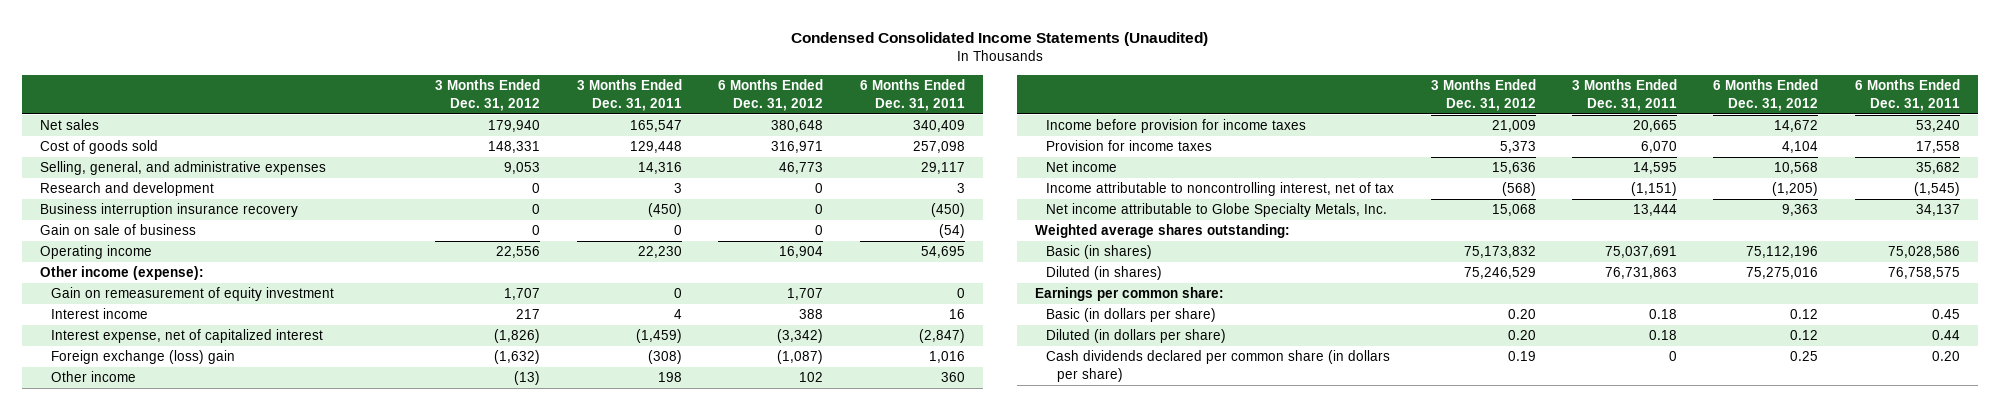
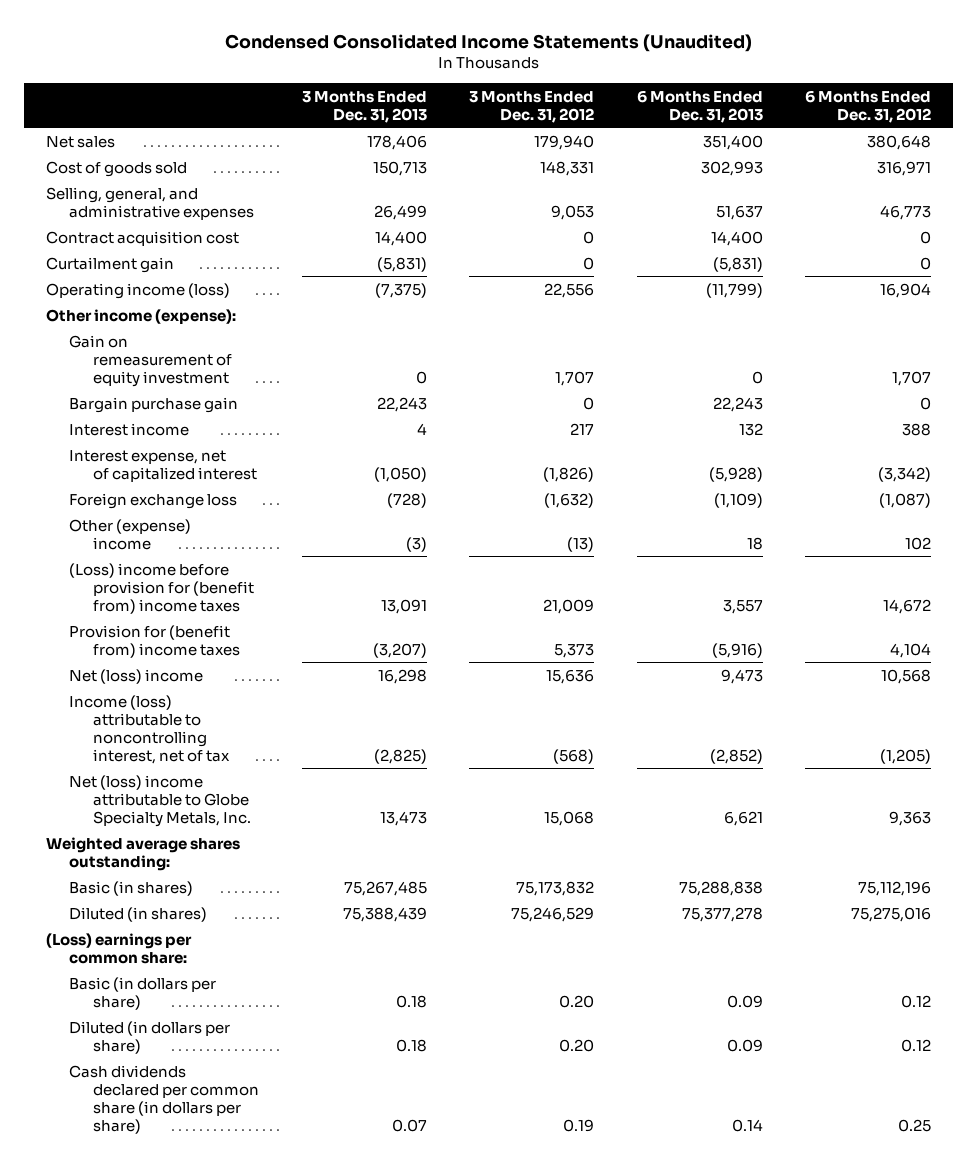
- | 3 Months Ended Dec. 31, 2012 | 3 Months Ended Dec. 31, 2011 | 6 Months Ended Dec. 31, 2012 | 6 Months Ended Dec. 31, 2011
+ | 3 Months Ended Dec. 31, 2013 | 3 Months Ended Dec. 31, 2012 | 6 Months Ended Dec. 31, 2013 | 6 Months Ended Dec. 31, 2012
- Research and development | 0 | 3 | 0 | 3
- Business interruption insurance recovery | 0 | (450) | 0 | (450)
- Gain on sale of business | 0 | 0 | 0 | (54)
- Operating income | 22,556 | 22,230 | 16,904 | 54,695
+ Contract acquisition cost | 14,400 | 0 | 14,400 | 0
+ Curtailment gain | (5,831) | 0 | (5,831) | 0
+ Operating income (loss) | (7,375) | 22,556 | (11,799) | 16,904
+ Bargain purchase gain | 22,243 | 0 | 22,243 | 0
- Foreign exchange (loss) gain | (1,632) | (308) | (1,087) | 1,016
- Other income | (13) | 198 | 102 | 360
- Income before provision for income taxes | 21,009 | 20,665 | 14,672 | 53,240
- Provision for income taxes | 5,373 | 6,070 | 4,104 | 17,558
- Net income | 15,636 | 14,595 | 10,568 | 35,682
- Income attributable to noncontrolling interest, net of tax | (568) | (1,151) | (1,205) | (1,545)
- Net income attributable to Globe Specialty Metals, Inc. | 15,068 | 13,444 | 9,363 | 34,137
+ Foreign exchange loss | (728) | (1,632) | (1,109) | (1,087)
+ Other (expense) income | (3) | (13) | 18 | 102
+ (Loss) income before provision for (benefit from) income taxes | 13,091 | 21,009 | 3,557 | 14,672
+ Provision for (benefit from) income taxes | (3,207) | 5,373 | (5,916) | 4,104
+ Net (loss) income | 16,298 | 15,636 | 9,473 | 10,568
+ Income (loss) attributable to noncontrolling interest, net of tax | (2,825) | (568) | (2,852) | (1,205)
+ Net (loss) income attributable to Globe Specialty Metals, Inc. | 13,473 | 15,068 | 6,621 | 9,363
- Earnings per common share:
+ (Loss) earnings per common share:

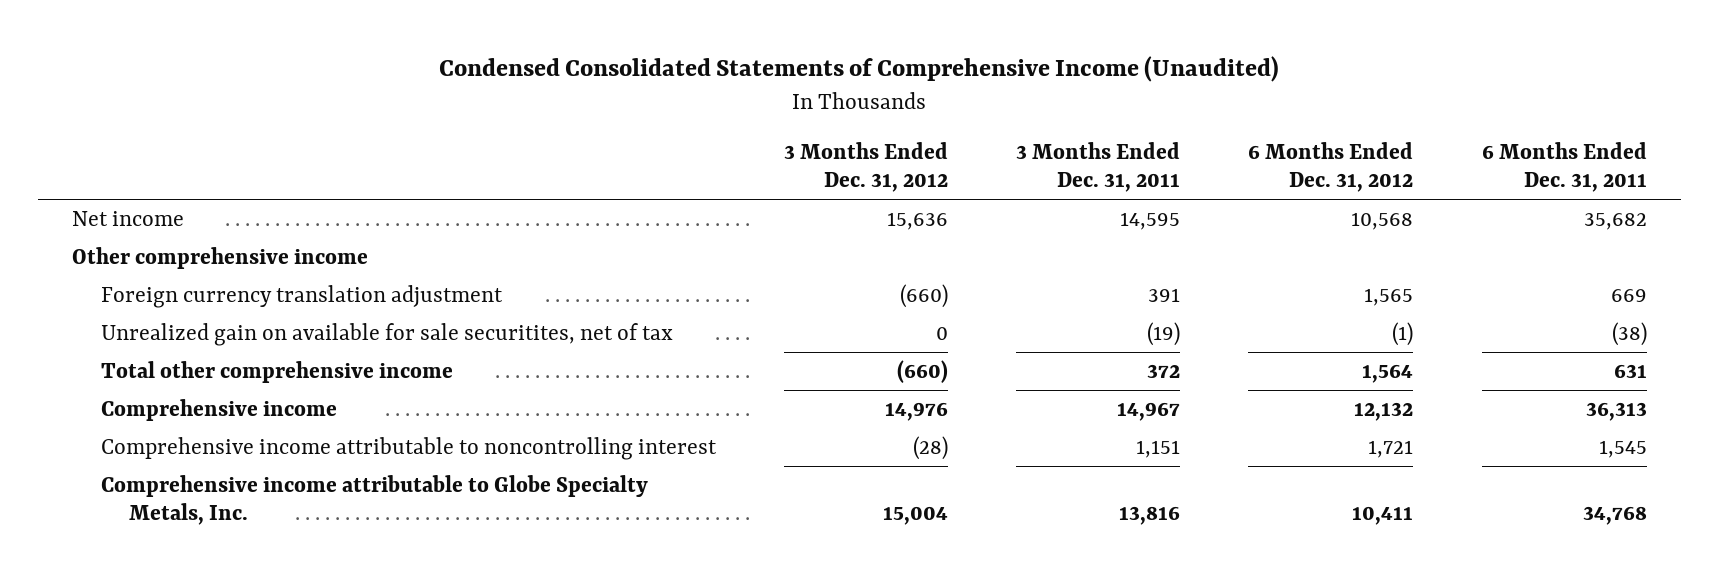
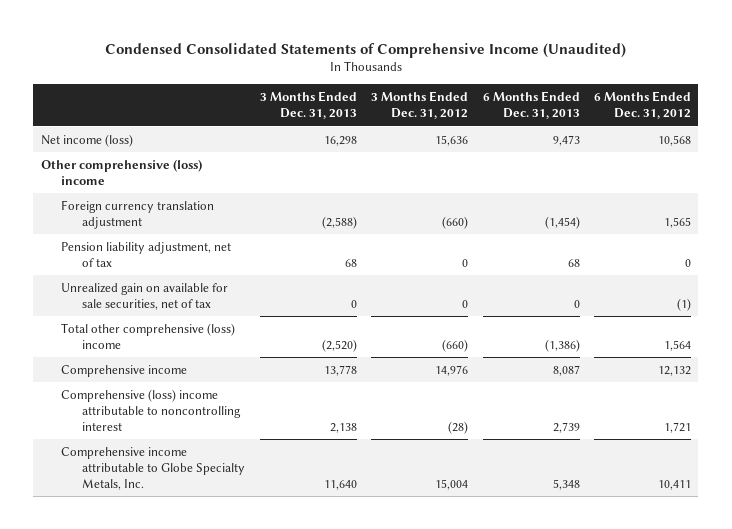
- | 3 Months Ended Dec. 31, 2012 | 3 Months Ended Dec. 31, 2011 | 6 Months Ended Dec. 31, 2012 | 6 Months Ended Dec. 31, 2011
+ | 3 Months Ended Dec. 31, 2013 | 3 Months Ended Dec. 31, 2012 | 6 Months Ended Dec. 31, 2013 | 6 Months Ended Dec. 31, 2012
- Net income | 15,636 | 14,595 | 10,568 | 35,682
- Other comprehensive income
+ Net income (loss) | 16,298 | 15,636 | 9,473 | 10,568
+ Other comprehensive (loss) income
- Unrealized gain on available for sale securitites, net of tax | 0 | (19) | (1) | (38)
- Total other comprehensive income | (660) | 372 | 1,564 | 631
+ Pension liability adjustment, net of tax | 68 | 0 | 68 | 0
+ Unrealized gain on available for sale securities, net of tax | 0 | 0 | 0 | (1)
+ Total other comprehensive (loss) income | (2,520) | (660) | (1,386) | 1,564
- Comprehensive income attributable to noncontrolling interest | (28) | 1,151 | 1,721 | 1,545
+ Comprehensive (loss) income attributable to noncontrolling interest | 2,138 | (28) | 2,739 | 1,721

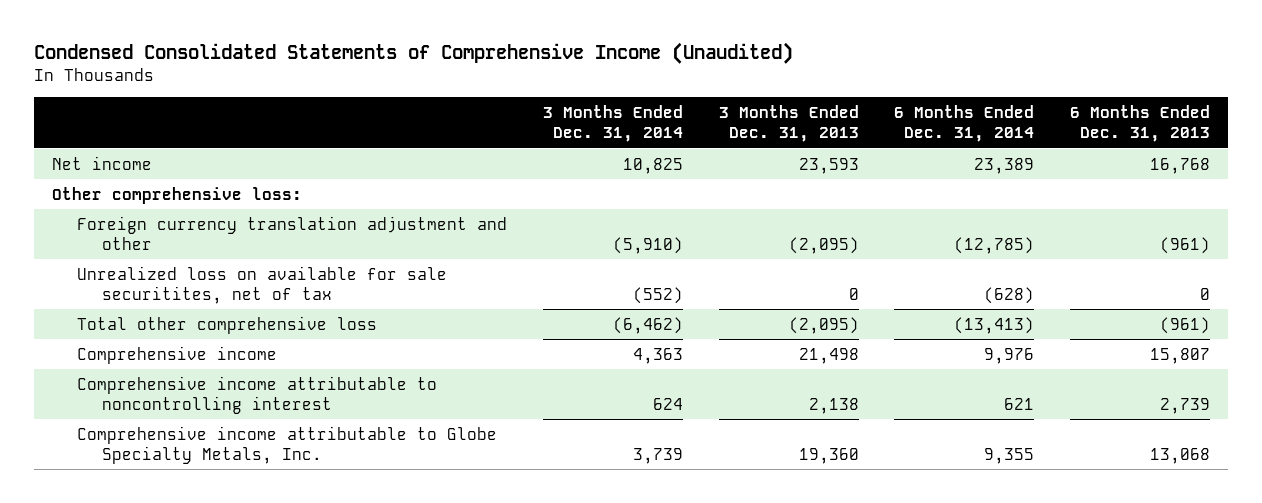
- | 3 Months Ended Dec. 31, 2013 | 3 Months Ended Dec. 31, 2012 | 6 Months Ended Dec. 31, 2013 | 6 Months Ended Dec. 31, 2012
+ | 3 Months Ended Dec. 31, 2014 | 3 Months Ended Dec. 31, 2013 | 6 Months Ended Dec. 31, 2014 | 6 Months Ended Dec. 31, 2013
- Net income (loss) | 16,298 | 15,636 | 9,473 | 10,568
- Other comprehensive (loss) income
- Foreign currency translation adjustment | (2,588) | (660) | (1,454) | 1,565
- Pension liability adjustment, net of tax | 68 | 0 | 68 | 0
- Unrealized gain on available for sale securities, net of tax | 0 | 0 | 0 | (1)
- Total other comprehensive (loss) income | (2,520) | (660) | (1,386) | 1,564
- Comprehensive income | 13,778 | 14,976 | 8,087 | 12,132
- Comprehensive (loss) income attributable to noncontrolling interest | 2,138 | (28) | 2,739 | 1,721
- Comprehensive income attributable to Globe Specialty Metals, Inc. | 11,640 | 15,004 | 5,348 | 10,411
+ Net income | 10,825 | 23,593 | 23,389 | 16,768
+ Other comprehensive loss:
+ Foreign currency translation adjustment and other | (5,910) | (2,095) | (12,785) | (961)
+ Unrealized loss on available for sale securitites, net of tax | (552) | 0 | (628) | 0
+ Total other comprehensive loss | (6,462) | (2,095) | (13,413) | (961)
+ Comprehensive income | 4,363 | 21,498 | 9,976 | 15,807
+ Comprehensive income attributable to noncontrolling interest | 624 | 2,138 | 621 | 2,739
+ Comprehensive income attributable to Globe Specialty Metals, Inc. | 3,739 | 19,360 | 9,355 | 13,068

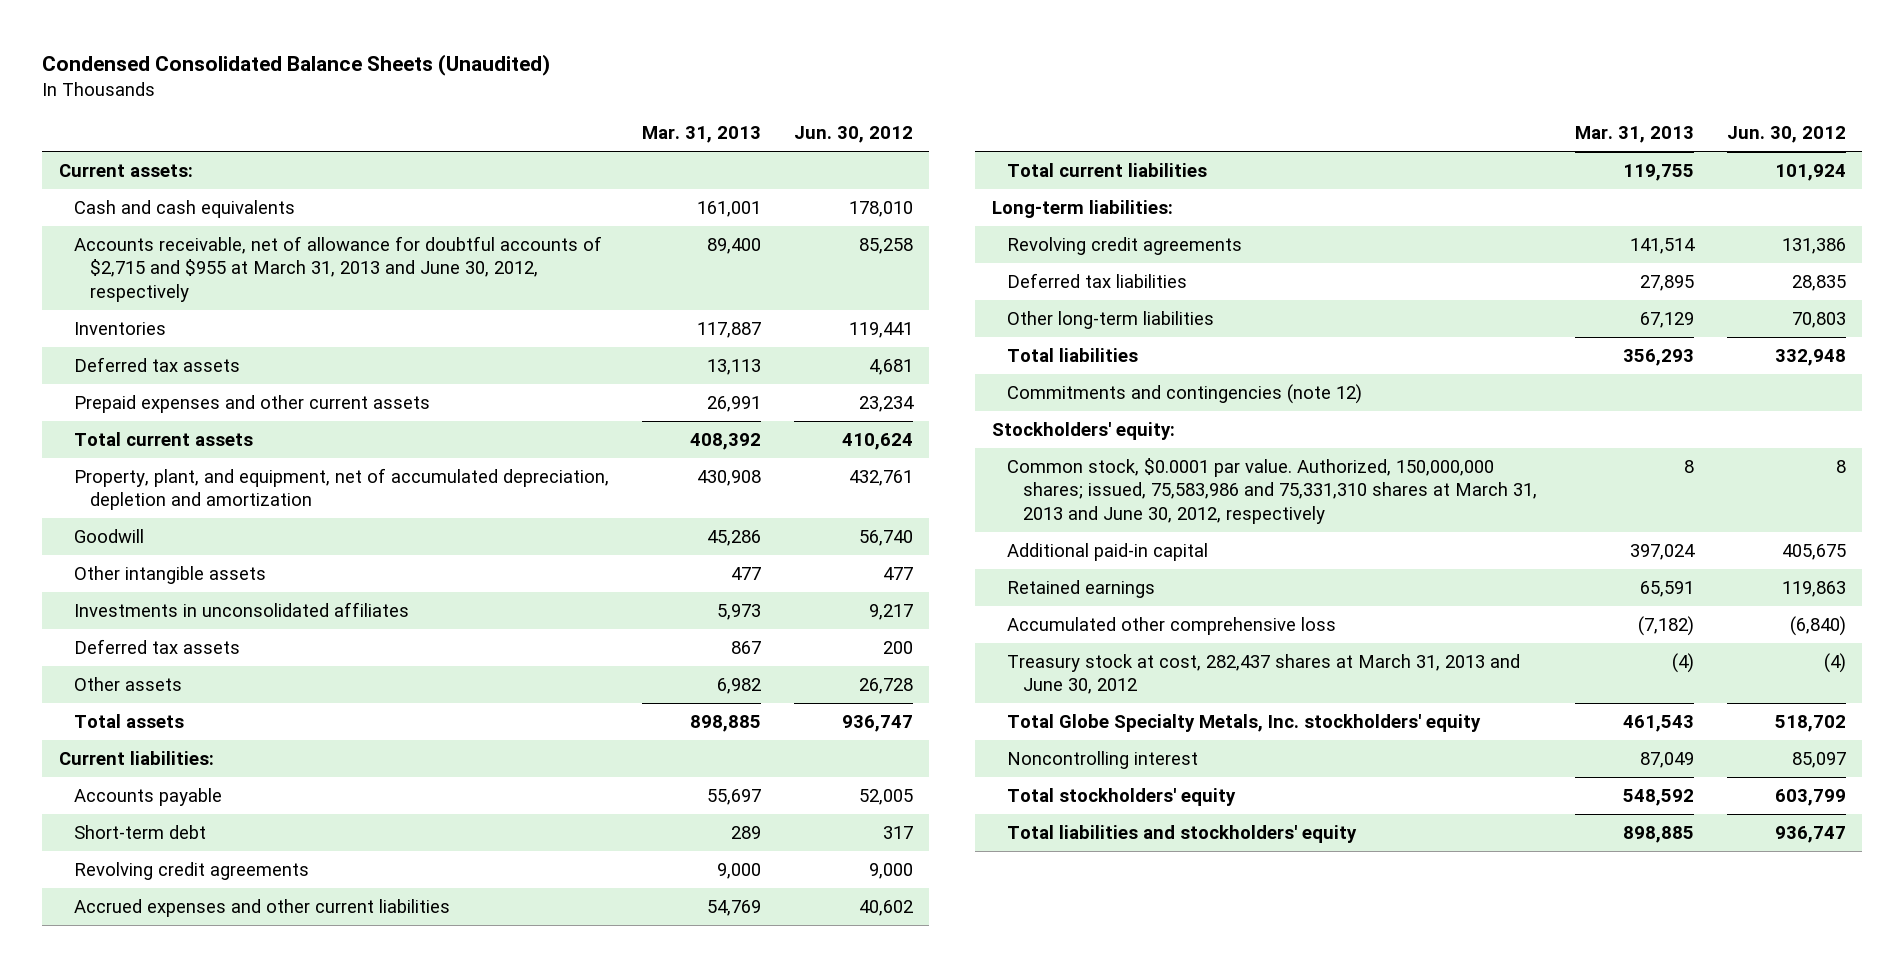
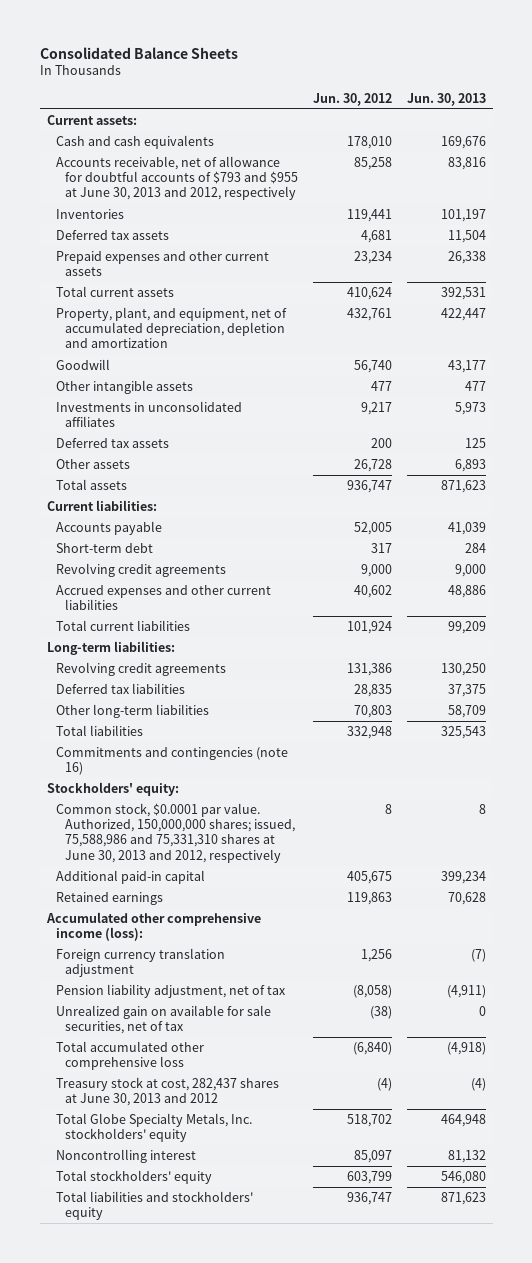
- Condensed Consolidated Balance Sheets (Unaudited)
+ Consolidated Balance Sheets
- | Mar. 31, 2013 | Jun. 30, 2012
+ | Jun. 30, 2012 | Jun. 30, 2013
- Accounts receivable, net of allowance for doubtful accounts of $2,715 and $955 at March 31, 2013 and June 30, 2012, respectively | 89,400 | 85,258
+ Accounts receivable, net of allowance for doubtful accounts of $793 and $955 at June 30, 2013 and 2012, respectively | 85,258 | 83,816
- Commitments and contingencies (note 12)
+ Commitments and contingencies (note 16)
- Common stock, $0.0001 par value. Authorized, 150,000,000 shares; issued, 75,583,986 and 75,331,310 shares at March 31, 2013 and June 30, 2012, respectively | 8 | 8
+ Common stock, $0.0001 par value. Authorized, 150,000,000 shares; issued, 75,588,986 and 75,331,310 shares at June 30, 2013 and 2012, respectively | 8 | 8
- Accumulated other comprehensive loss | (7,182) | (6,840)
- Treasury stock at cost, 282,437 shares at March 31, 2013 and June 30, 2012 | (4) | (4)
+ Accumulated other comprehensive income (loss):
+ Foreign currency translation adjustment | 1,256 | (7)
+ Pension liability adjustment, net of tax | (8,058) | (4,911)
+ Unrealized gain on available for sale securities, net of tax | (38) | 0
+ Total accumulated other comprehensive loss | (6,840) | (4,918)
+ Treasury stock at cost, 282,437 shares at June 30, 2013 and 2012 | (4) | (4)

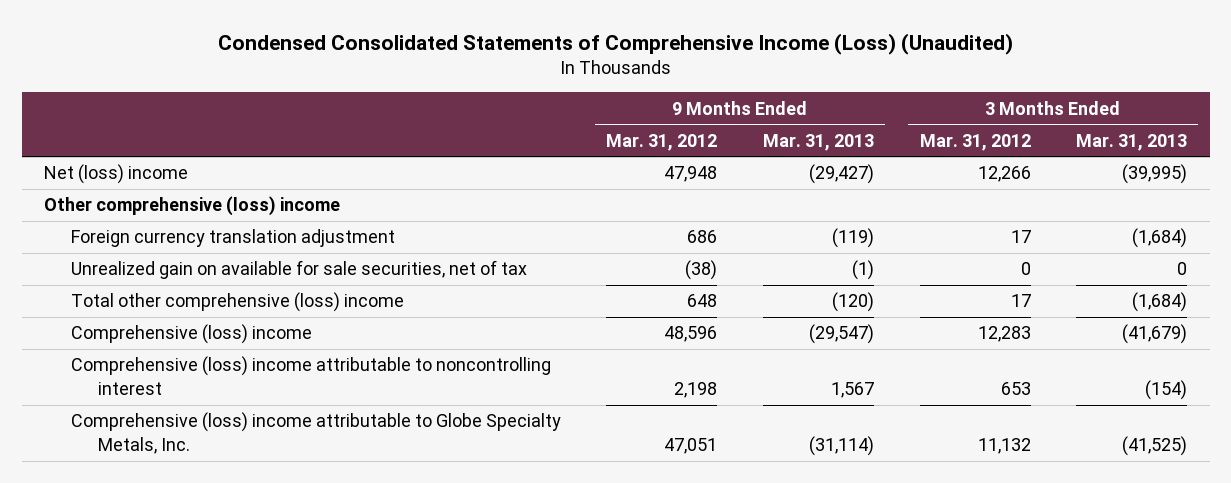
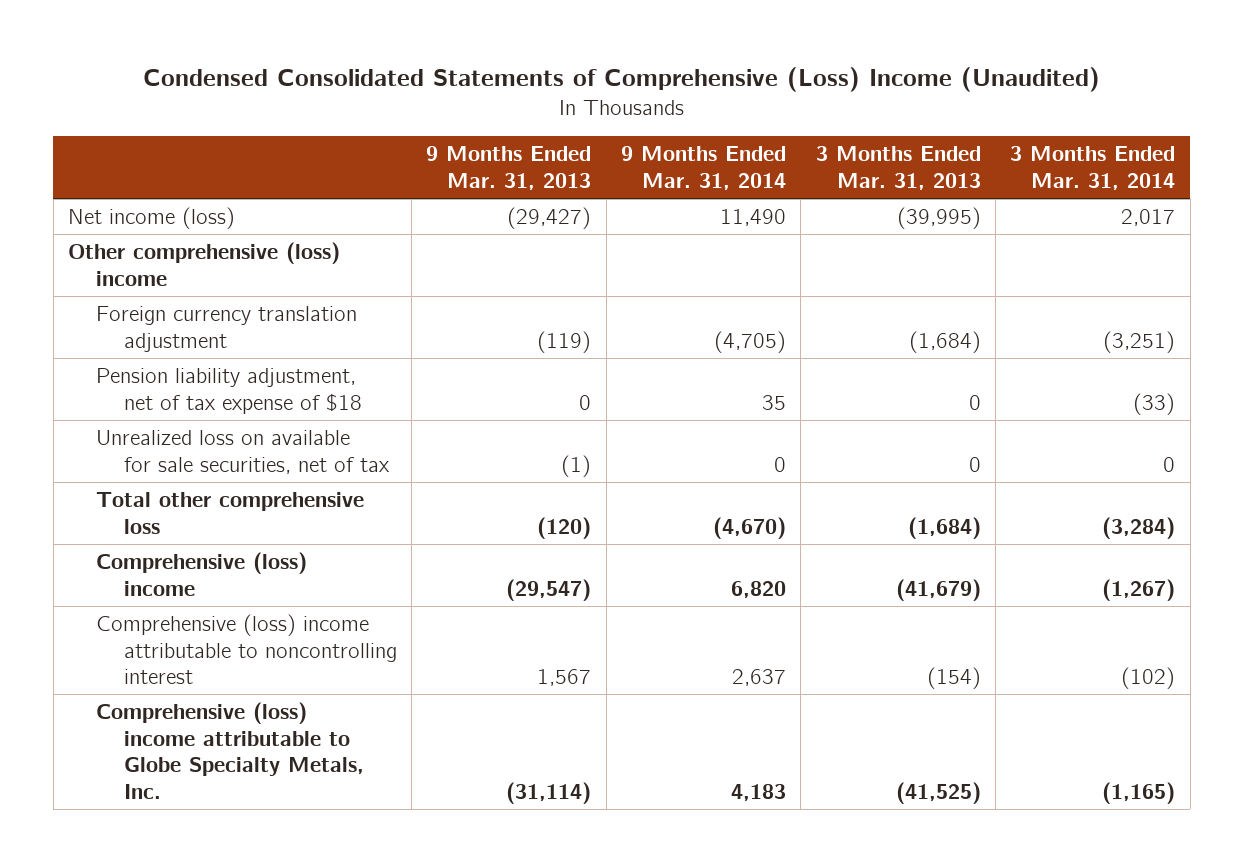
- Condensed Consolidated Statements of Comprehensive Income (Loss) (Unaudited)
+ Condensed Consolidated Statements of Comprehensive (Loss) Income (Unaudited)
- | 9 Months Ended Mar. 31, 2012 | 9 Months Ended Mar. 31, 2013 | 3 Months Ended Mar. 31, 2012 | 3 Months Ended Mar. 31, 2013
+ | 9 Months Ended Mar. 31, 2013 | 9 Months Ended Mar. 31, 2014 | 3 Months Ended Mar. 31, 2013 | 3 Months Ended Mar. 31, 2014
- Net (loss) income | 47,948 | (29,427) | 12,266 | (39,995)
+ Net income (loss) | (29,427) | 11,490 | (39,995) | 2,017
- Unrealized gain on available for sale securities, net of tax | (38) | (1) | 0 | 0
- Total other comprehensive (loss) income | 648 | (120) | 17 | (1,684)
+ Pension liability adjustment, net of tax expense of $18 | 0 | 35 | 0 | (33)
+ Unrealized loss on available for sale securities, net of tax | (1) | 0 | 0 | 0
+ Total other comprehensive loss | (120) | (4,670) | (1,684) | (3,284)

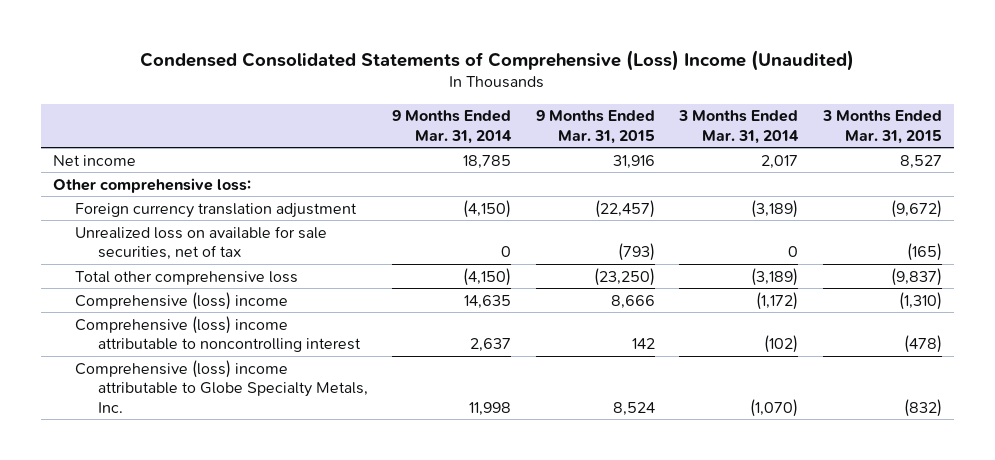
- | 9 Months Ended Mar. 31, 2013 | 9 Months Ended Mar. 31, 2014 | 3 Months Ended Mar. 31, 2013 | 3 Months Ended Mar. 31, 2014
+ | 9 Months Ended Mar. 31, 2014 | 9 Months Ended Mar. 31, 2015 | 3 Months Ended Mar. 31, 2014 | 3 Months Ended Mar. 31, 2015
- Net income (loss) | (29,427) | 11,490 | (39,995) | 2,017
- Other comprehensive (loss) income
- Foreign currency translation adjustment | (119) | (4,705) | (1,684) | (3,251)
- Pension liability adjustment, net of tax expense of $18 | 0 | 35 | 0 | (33)
+ Net income | 18,785 | 31,916 | 2,017 | 8,527
+ Other comprehensive loss:
+ Foreign currency translation adjustment | (4,150) | (22,457) | (3,189) | (9,672)
- Total other comprehensive loss | (120) | (4,670) | (1,684) | (3,284)
- Comprehensive (loss) income | (29,547) | 6,820 | (41,679) | (1,267)
+ Total other comprehensive loss | (4,150) | (23,250) | (3,189) | (9,837)
+ Comprehensive (loss) income | 14,635 | 8,666 | (1,172) | (1,310)
- Comprehensive (loss) income attributable to Globe Specialty Metals, Inc. | (31,114) | 4,183 | (41,525) | (1,165)
+ Comprehensive (loss) income attributable to Globe Specialty Metals, Inc. | 11,998 | 8,524 | (1,070) | (832)

